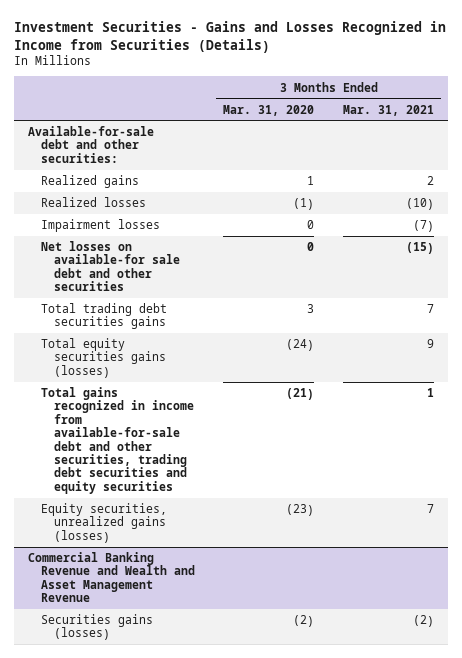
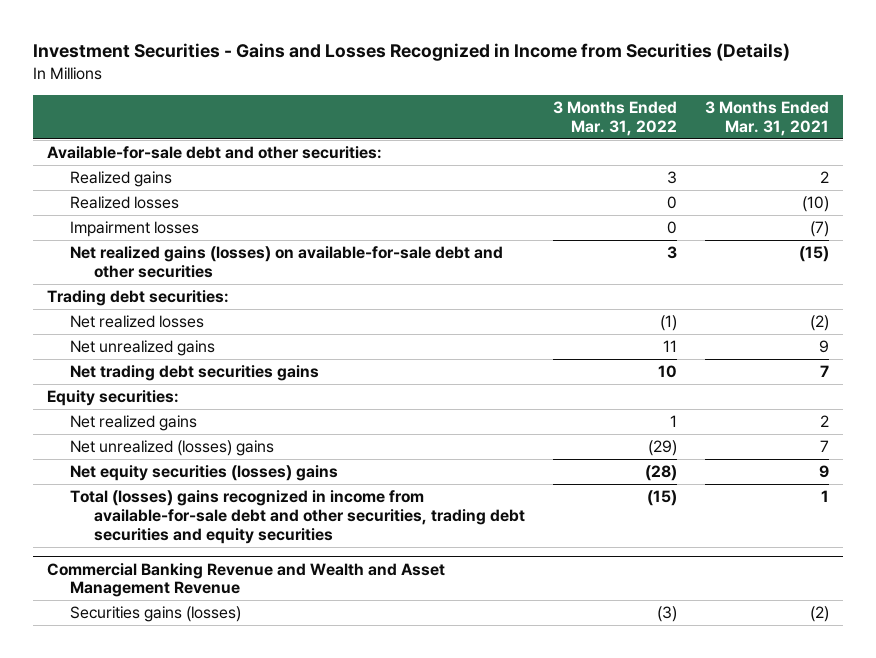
- | 3 Months Ended Mar. 31, 2020 | 3 Months Ended Mar. 31, 2021
+ | 3 Months Ended Mar. 31, 2022 | 3 Months Ended Mar. 31, 2021
- Net losses on available-for sale debt and other securities | 0 | (15)
- Total trading debt securities gains | 3 | 7
- Total equity securities gains (losses) | (24) | 9
- Total gains recognized in income from available-for-sale debt and other securities, trading debt securities and equity securities | (21) | 1
- Equity securities, unrealized gains (losses) | (23) | 7
+ Net realized gains (losses) on available-for-sale debt and other securities | 3 | (15)
+ Trading debt securities:
+ Net realized losses | (1) | (2)
+ Net unrealized gains | 11 | 9
+ Net trading debt securities gains | 10 | 7
+ Equity securities:
+ Net realized gains | 1 | 2
+ Net unrealized (losses) gains | (29) | 7
+ Net equity securities (losses) gains | (28) | 9
+ Total (losses) gains recognized in income from available-for-sale debt and other securities, trading debt securities and equity securities | (15) | 1

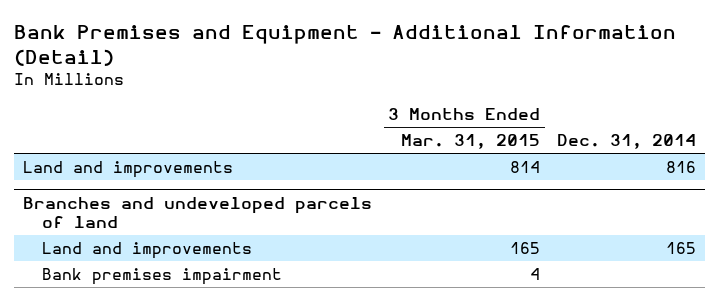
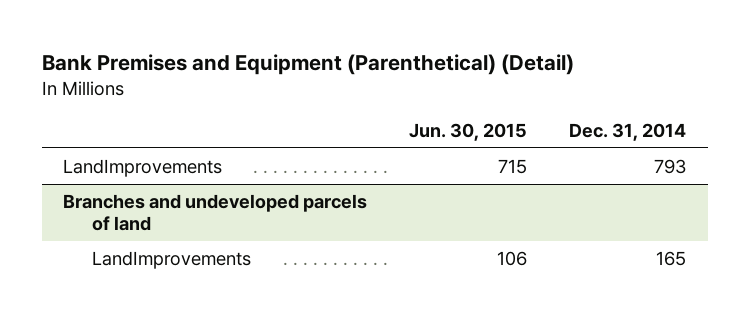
- Bank Premises and Equipment - Additional Information (Detail)
+ Bank Premises and Equipment (Parenthetical) (Detail)
- | 3 Months Ended Mar. 31, 2015 | Dec. 31, 2014
+ | Jun. 30, 2015 | Dec. 31, 2014
- Land and improvements | 814 | 816
+ LandImprovements | 715 | 793
@ Branches and undeveloped parcels of land
- Land and improvements | 165 | 165
- Bank premises impairment | 4 |
+ LandImprovements | 106 | 165

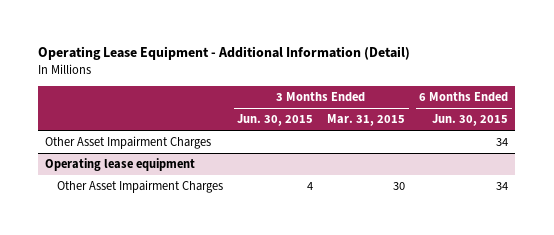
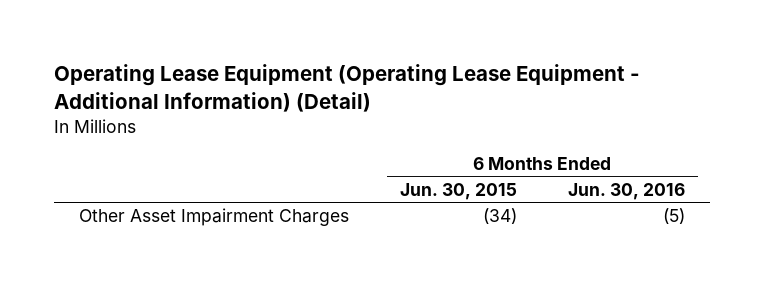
- Operating Lease Equipment - Additional Information (Detail)
+ Operating Lease Equipment (Operating Lease Equipment - Additional Information) (Detail)
- | 3 Months Ended Jun. 30, 2015 | 3 Months Ended Mar. 31, 2015 | 6 Months Ended Jun. 30, 2015
+ | 6 Months Ended Jun. 30, 2015 | 6 Months Ended Jun. 30, 2016
- Other Asset Impairment Charges | | | 34
- Operating lease equipment
- Other Asset Impairment Charges | 4 | 30 | 34
+ Other Asset Impairment Charges | (34) | (5)

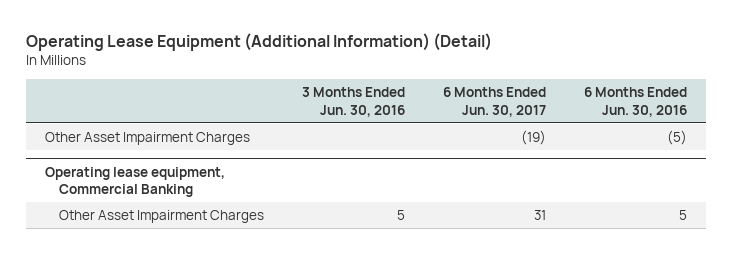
- Operating Lease Equipment (Operating Lease Equipment - Additional Information) (Detail)
+ Operating Lease Equipment (Additional Information) (Detail)
- | 6 Months Ended Jun. 30, 2015 | 6 Months Ended Jun. 30, 2016
+ | 3 Months Ended Jun. 30, 2016 | 6 Months Ended Jun. 30, 2017 | 6 Months Ended Jun. 30, 2016
+ Operating lease equipment, Commercial Banking
+ Other Asset Impairment Charges | 5 | 31 | 5

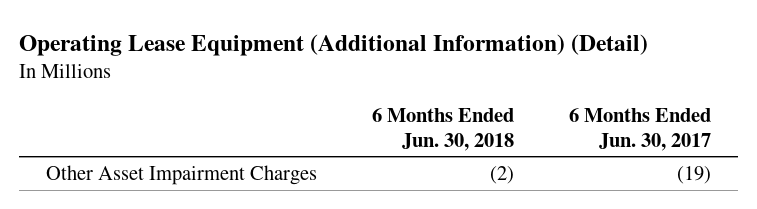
- | 3 Months Ended Jun. 30, 2016 | 6 Months Ended Jun. 30, 2017 | 6 Months Ended Jun. 30, 2016
+ | 6 Months Ended Jun. 30, 2018 | 6 Months Ended Jun. 30, 2017
- Operating lease equipment, Commercial Banking
- Other Asset Impairment Charges | 5 | 31 | 5

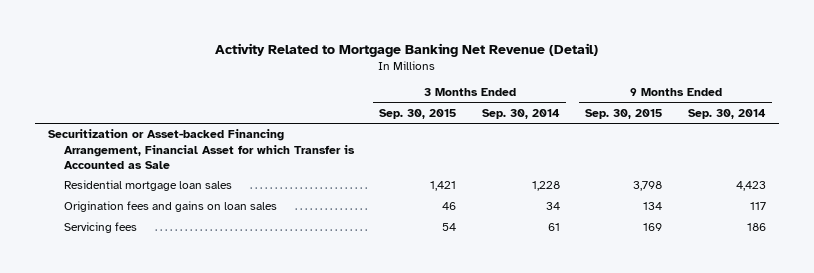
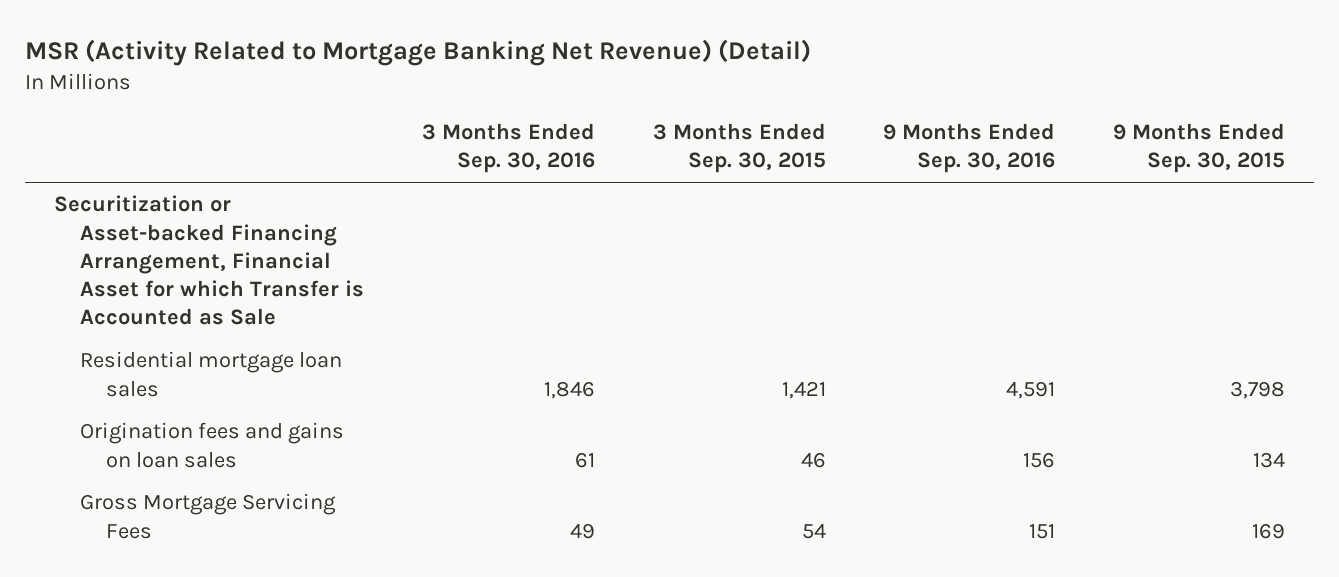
- Activity Related to Mortgage Banking Net Revenue (Detail)
+ MSR (Activity Related to Mortgage Banking Net Revenue) (Detail)
- | 3 Months Ended Sep. 30, 2015 | 3 Months Ended Sep. 30, 2014 | 9 Months Ended Sep. 30, 2015 | 9 Months Ended Sep. 30, 2014
+ | 3 Months Ended Sep. 30, 2016 | 3 Months Ended Sep. 30, 2015 | 9 Months Ended Sep. 30, 2016 | 9 Months Ended Sep. 30, 2015
- Servicing fees | 54 | 61 | 169 | 186
+ Gross Mortgage Servicing Fees | 49 | 54 | 151 | 169

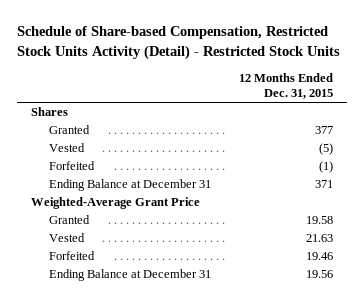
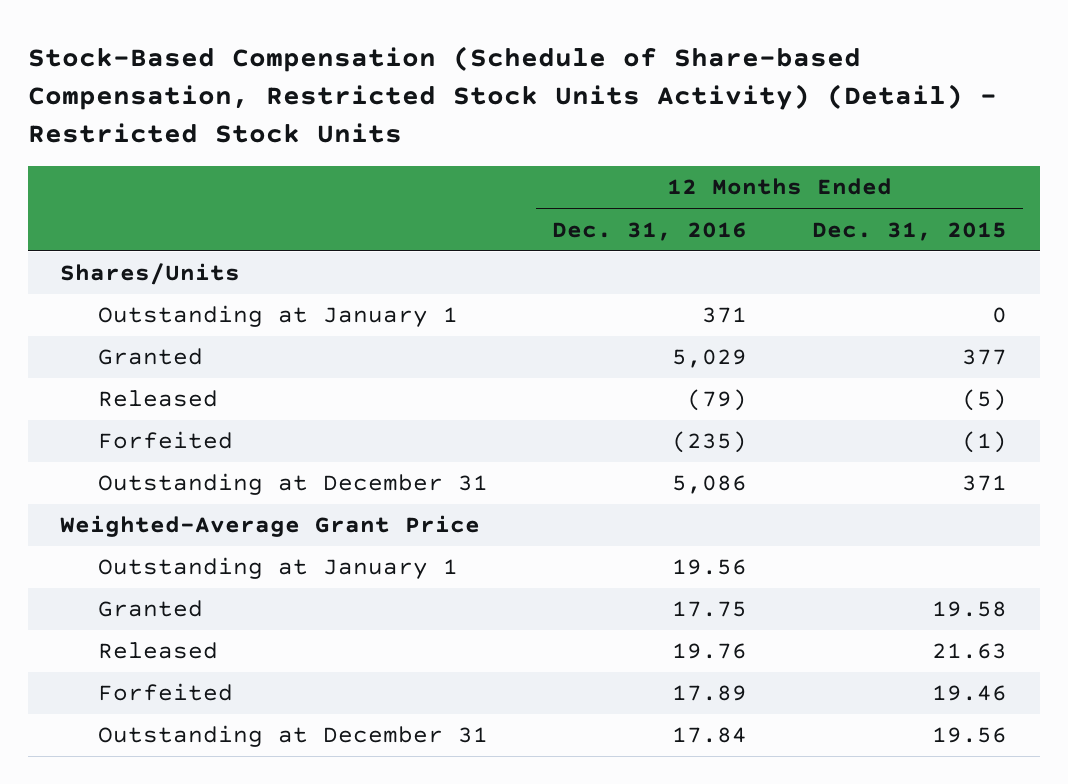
- Schedule of Share-based Compensation, Restricted Stock Units Activity (Detail) - Restricted Stock Units
+ Stock-Based Compensation (Schedule of Share-based Compensation, Restricted Stock Units Activity) (Detail) - Restricted Stock Units
- | 12 Months Ended Dec. 31, 2015
+ | 12 Months Ended Dec. 31, 2016 | 12 Months Ended Dec. 31, 2015
- Shares
+ Shares/Units
+ Outstanding at January 1 | 371 | 0
- Vested | (5)
+ Released | (79) | (5)
- Ending Balance at December 31 | 371
+ Outstanding at December 31 | 5,086 | 371
+ Outstanding at January 1 | 19.56 |
- Vested | 21.63
+ Released | 19.76 | 21.63
- Ending Balance at December 31 | 19.56
+ Outstanding at December 31 | 17.84 | 19.56

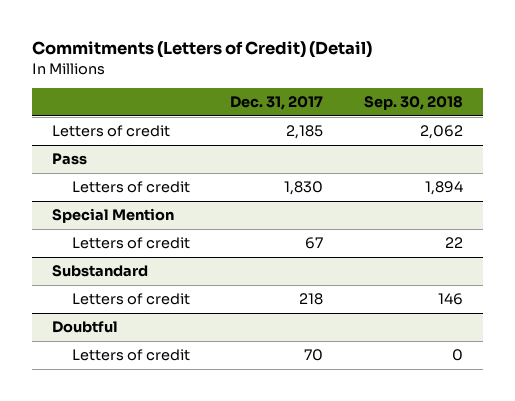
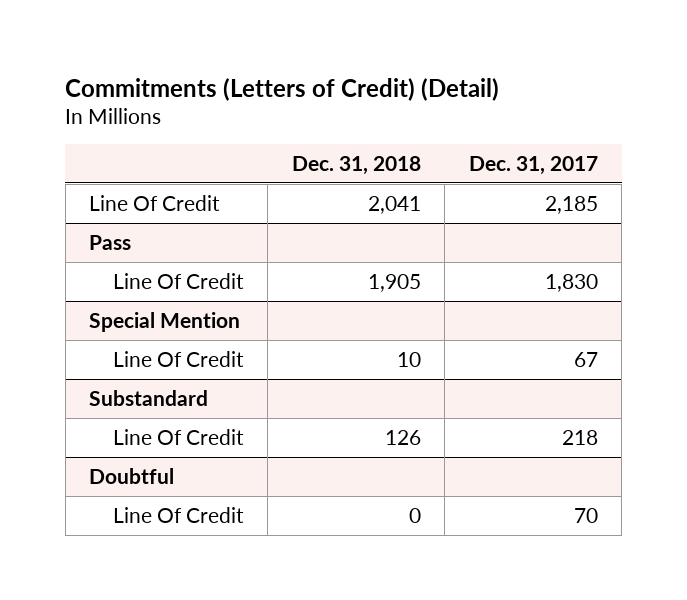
- | Dec. 31, 2017 | Sep. 30, 2018
+ | Dec. 31, 2018 | Dec. 31, 2017
- Letters of credit | 2,185 | 2,062
+ Line Of Credit | 2,041 | 2,185
@ Pass
- Letters of credit | 1,830 | 1,894
+ Line Of Credit | 1,905 | 1,830
@ Special Mention
- Letters of credit | 67 | 22
+ Line Of Credit | 10 | 67
@ Substandard
- Letters of credit | 218 | 146
+ Line Of Credit | 126 | 218
@ Doubtful
- Letters of credit | 70 | 0
+ Line Of Credit | 0 | 70

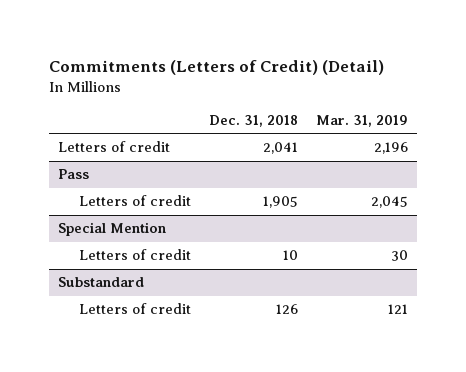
- | Dec. 31, 2018 | Dec. 31, 2017
+ | Dec. 31, 2018 | Mar. 31, 2019
- Line Of Credit | 2,041 | 2,185
+ Letters of credit | 2,041 | 2,196
@ Pass
- Line Of Credit | 1,905 | 1,830
+ Letters of credit | 1,905 | 2,045
@ Special Mention
- Line Of Credit | 10 | 67
+ Letters of credit | 10 | 30
@ Substandard
- Line Of Credit | 126 | 218
- Doubtful
- Line Of Credit | 0 | 70
@ Substandard
+ Letters of credit | 126 | 121

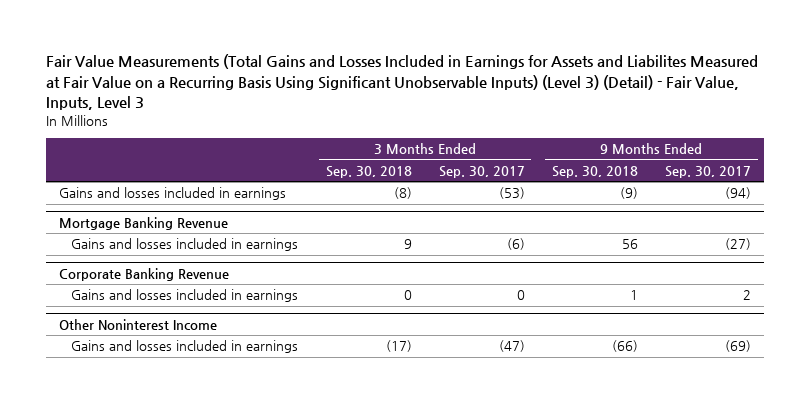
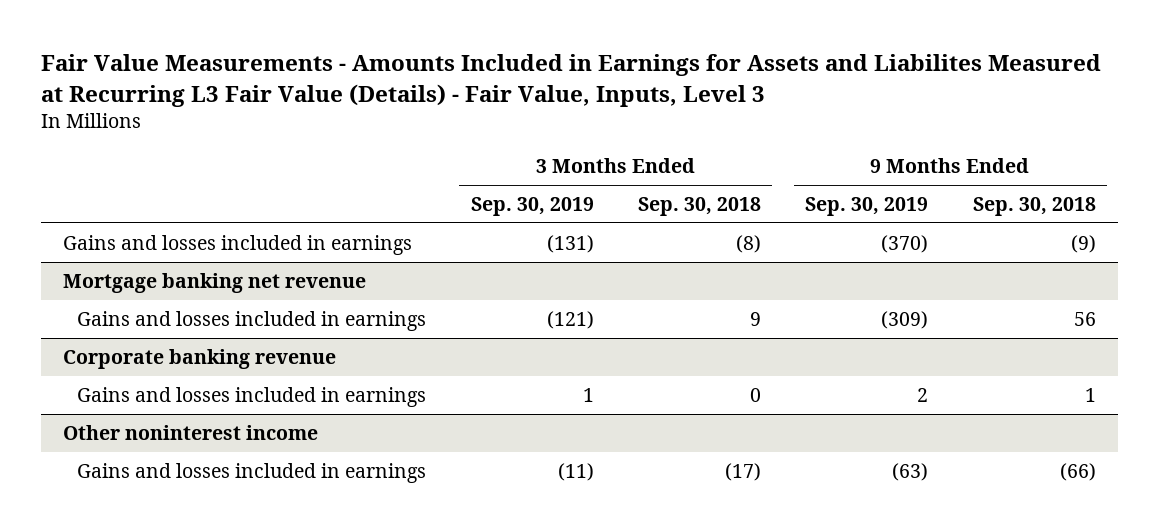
- Fair Value Measurements (Total Gains and Losses Included in Earnings for Assets and Liabilites Measured at Fair Value on a Recurring Basis Using Significant Unobservable Inputs) (Level 3) (Detail) - Fair Value, Inputs, Level 3
+ Fair Value Measurements - Amounts Included in Earnings for Assets and Liabilites Measured at Recurring L3 Fair Value (Details) - Fair Value, Inputs, Level 3
- | 3 Months Ended Sep. 30, 2018 | 3 Months Ended Sep. 30, 2017 | 9 Months Ended Sep. 30, 2018 | 9 Months Ended Sep. 30, 2017
+ | 3 Months Ended Sep. 30, 2019 | 3 Months Ended Sep. 30, 2018 | 9 Months Ended Sep. 30, 2019 | 9 Months Ended Sep. 30, 2018
- Mortgage Banking Revenue
+ Mortgage banking net revenue
- Corporate Banking Revenue
+ Corporate banking revenue
- Other Noninterest Income
+ Other noninterest income

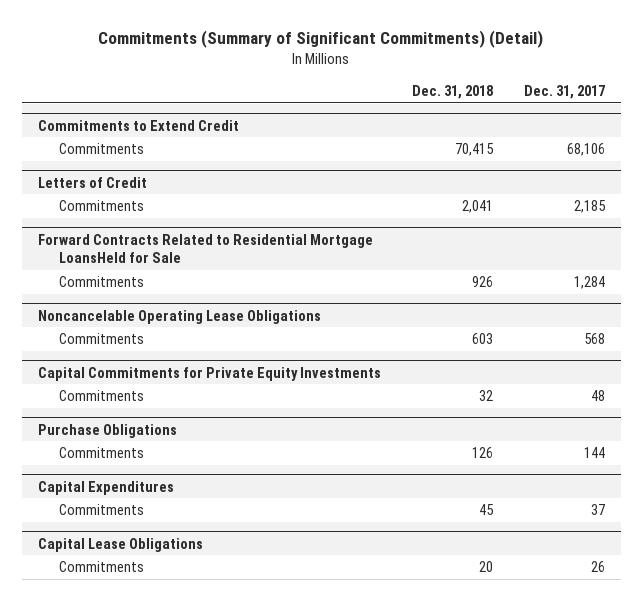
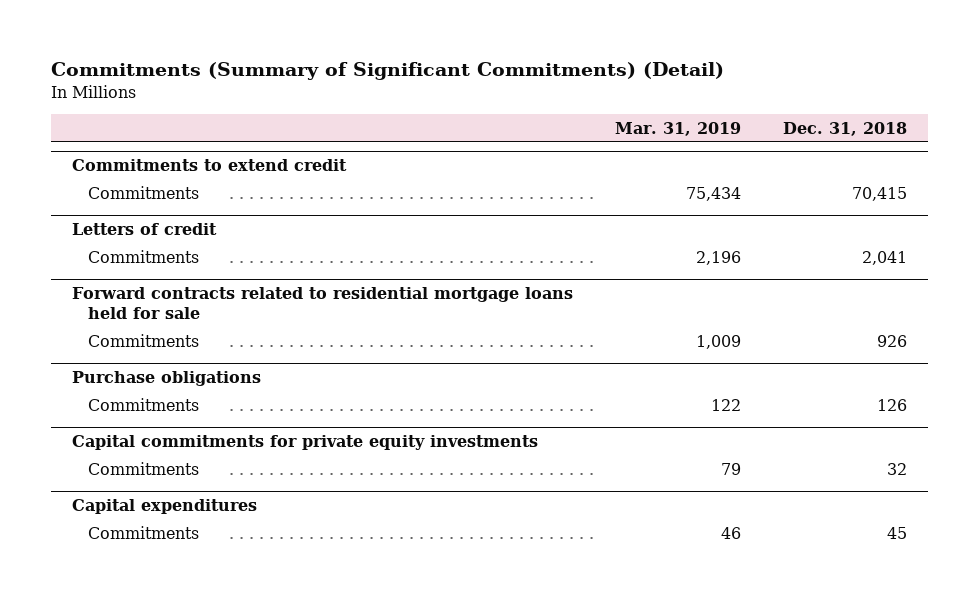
- | Dec. 31, 2018 | Dec. 31, 2017
+ | Mar. 31, 2019 | Dec. 31, 2018
- Commitments to Extend Credit
+ Commitments to extend credit
- Letters of Credit
+ Letters of credit
- Forward Contracts Related to Residential Mortgage LoansHeld for Sale
+ Forward contracts related to residential mortgage loans held for sale
- Noncancelable Operating Lease Obligations
- Commitments | 603 | 568
- Capital Commitments for Private Equity Investments
- Commitments | 32 | 48
- Purchase Obligations
+ Purchase obligations
- Capital Expenditures
+ Capital commitments for private equity investments
+ Commitments | 79 | 32
+ Capital expenditures
- Capital Lease Obligations
- Commitments | 20 | 26

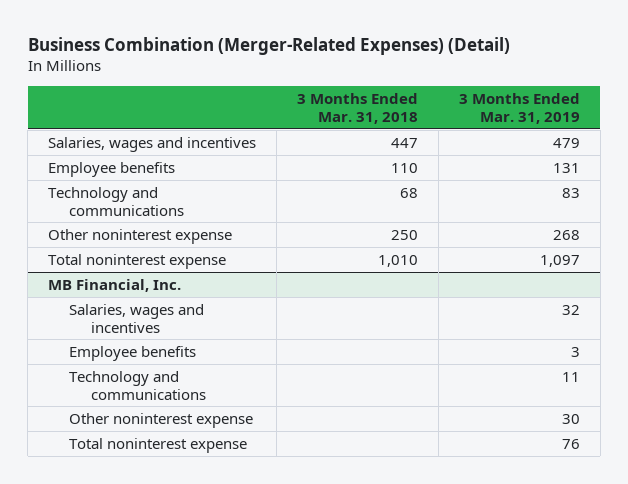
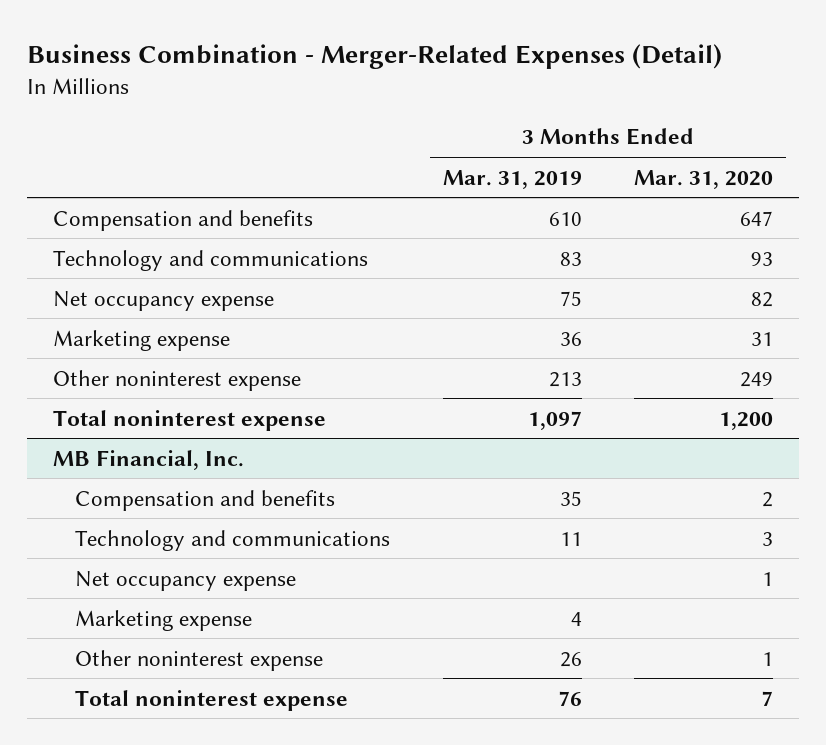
- Business Combination (Merger-Related Expenses) (Detail)
+ Business Combination - Merger-Related Expenses (Detail)
- | 3 Months Ended Mar. 31, 2018 | 3 Months Ended Mar. 31, 2019
+ | 3 Months Ended Mar. 31, 2019 | 3 Months Ended Mar. 31, 2020
- Salaries, wages and incentives | 447 | 479
- Employee benefits | 110 | 131
+ Compensation and benefits | 610 | 647
- Other noninterest expense | 250 | 268
+ Net occupancy expense | 75 | 82
+ Marketing expense | 36 | 31
+ Other noninterest expense | 213 | 249
@ MB Financial, Inc.
- Salaries, wages and incentives | | 32
- Employee benefits | | 3
+ Compensation and benefits | 35 | 2
- Other noninterest expense | | 30
+ Net occupancy expense | | 1
+ Marketing expense | 4 |
+ Other noninterest expense | 26 | 1

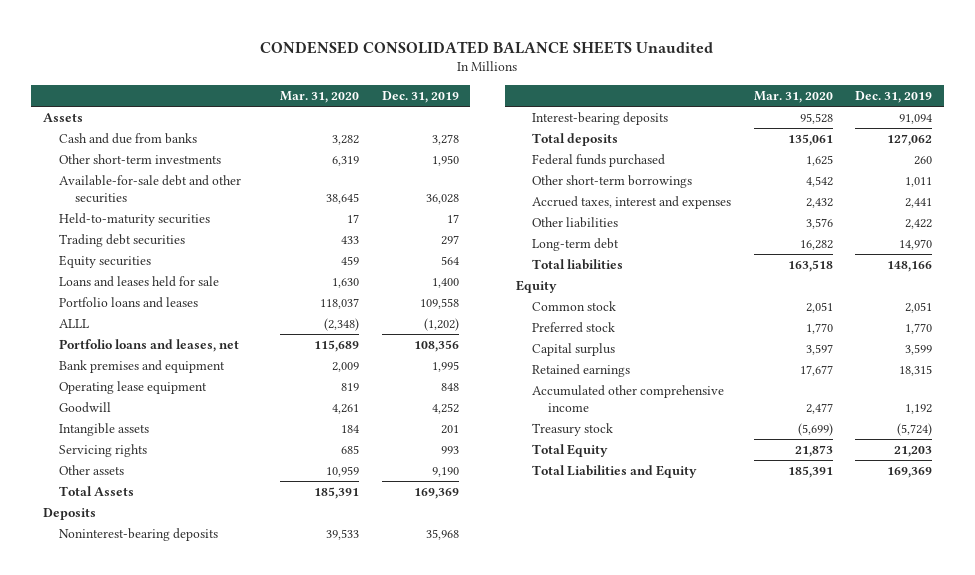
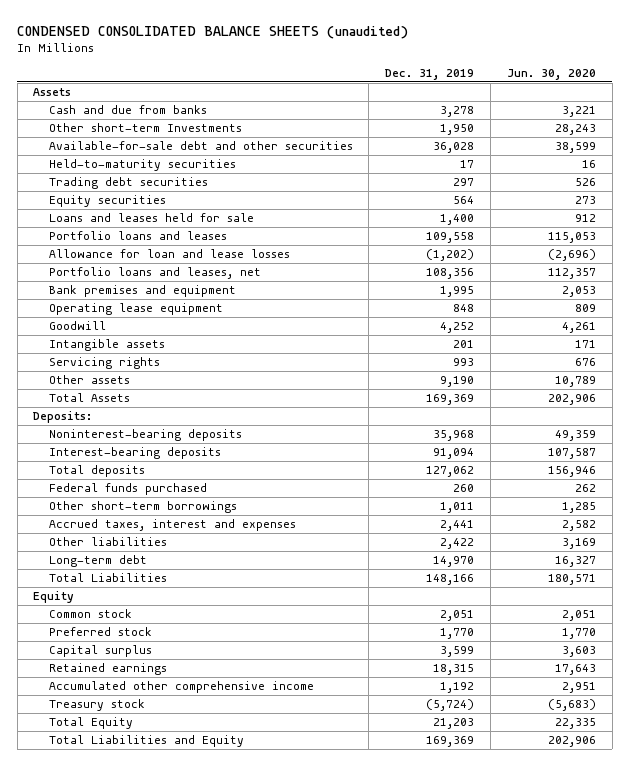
- CONDENSED CONSOLIDATED BALANCE SHEETS Unaudited
+ CONDENSED CONSOLIDATED BALANCE SHEETS (unaudited)
- | Mar. 31, 2020 | Dec. 31, 2019
+ | Dec. 31, 2019 | Jun. 30, 2020
- Other short-term investments | 6,319 | 1,950
+ Other short-term Investments | 1,950 | 28,243
- ALLL | (2,348) | (1,202)
+ Allowance for loan and lease losses | (1,202) | (2,696)
- Deposits
+ Deposits:
- Total liabilities | 163,518 | 148,166
+ Total Liabilities | 148,166 | 180,571

